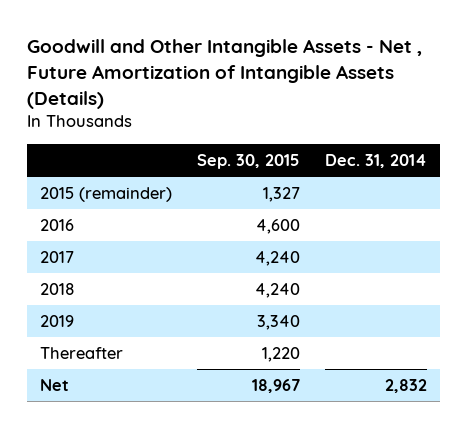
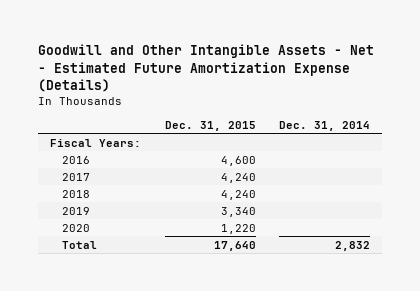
- Goodwill and Other Intangible Assets - Net , Future Amortization of Intangible Assets (Details)
+ Goodwill and Other Intangible Assets - Net - Estimated Future Amortization Expense (Details)
- | Sep. 30, 2015 | Dec. 31, 2014
+ | Dec. 31, 2015 | Dec. 31, 2014
- 2015 (remainder) | 1,327 |
+ Fiscal Years:
- Thereafter | 1,220 |
- Net | 18,967 | 2,832
+ 2020 | 1,220 |
+ Total | 17,640 | 2,832

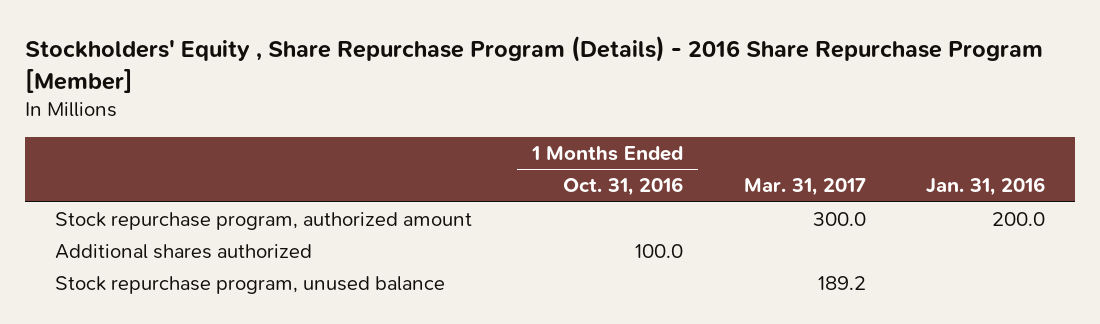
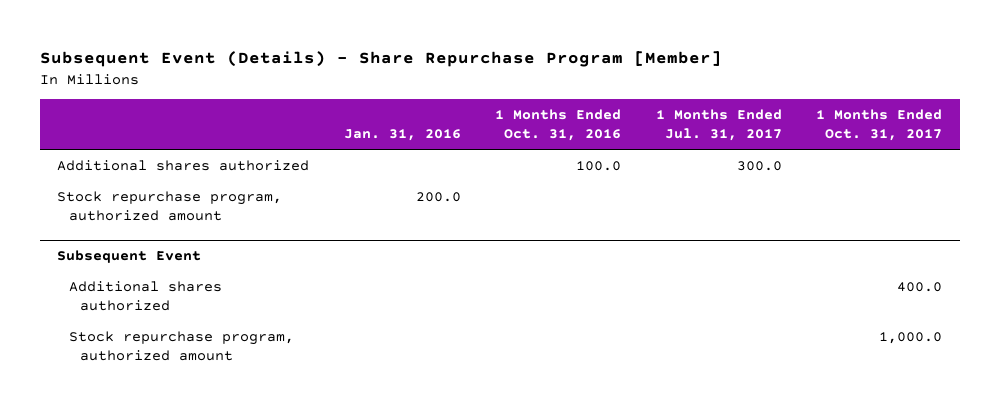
- Stockholders' Equity , Share Repurchase Program (Details) - 2016 Share Repurchase Program [Member]
+ Subsequent Event (Details) - Share Repurchase Program [Member]
- | 1 Months Ended Oct. 31, 2016 | Mar. 31, 2017 | Jan. 31, 2016
+ | Jan. 31, 2016 | 1 Months Ended Oct. 31, 2016 | 1 Months Ended Jul. 31, 2017 | 1 Months Ended Oct. 31, 2017
- Stock repurchase program, unused balance | | 189.2 |
moved down: Stock repurchase program, authorized amount | 200.0 | | |
+ Subsequent Event
+ Additional shares authorized | | | | 400.0
+ Stock repurchase program, authorized amount | | | | 1,000.0

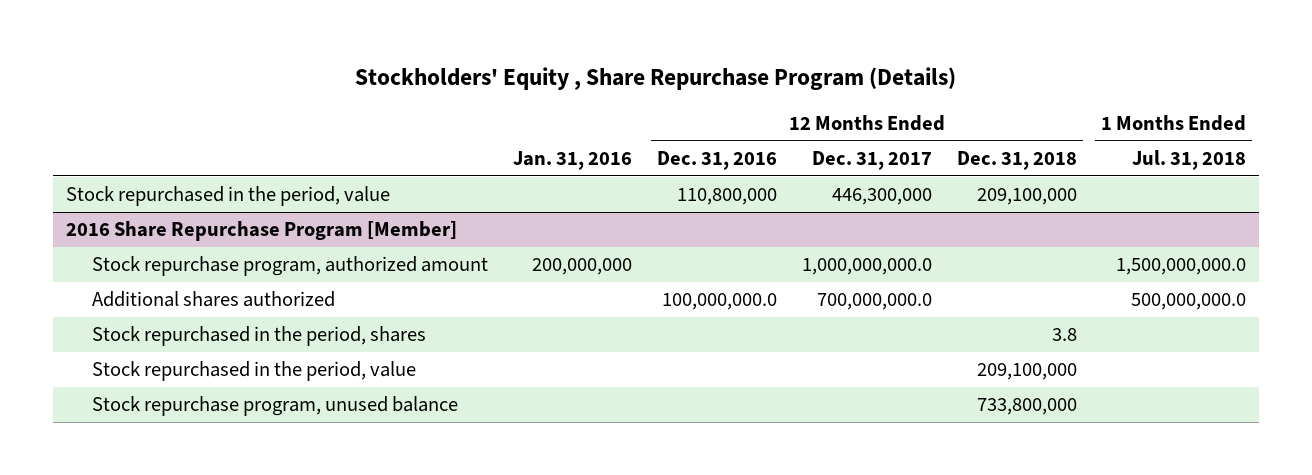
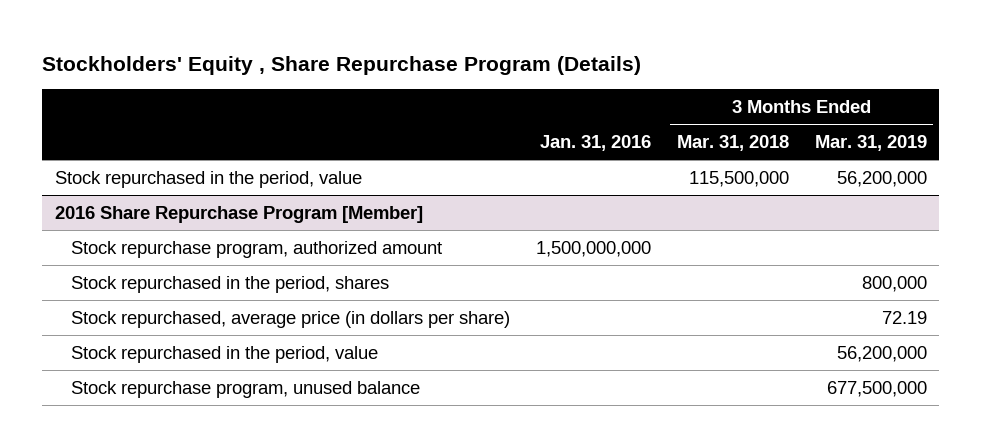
- | Jan. 31, 2016 | 12 Months Ended Dec. 31, 2016 | 12 Months Ended Dec. 31, 2017 | 12 Months Ended Dec. 31, 2018 | 1 Months Ended Jul. 31, 2018
+ | Jan. 31, 2016 | 3 Months Ended Mar. 31, 2018 | 3 Months Ended Mar. 31, 2019
@ 2016 Share Repurchase Program [Member]
- Stock repurchase program, authorized amount | 200,000,000 | | 1,000,000,000.0 | | 1,500,000,000.0
- Additional shares authorized | | 100,000,000.0 | 700,000,000.0 | | 500,000,000.0
+ Stock repurchase program, authorized amount | 1,500,000,000 | |
+ Stock repurchased, average price (in dollars per share) | | | 72.19

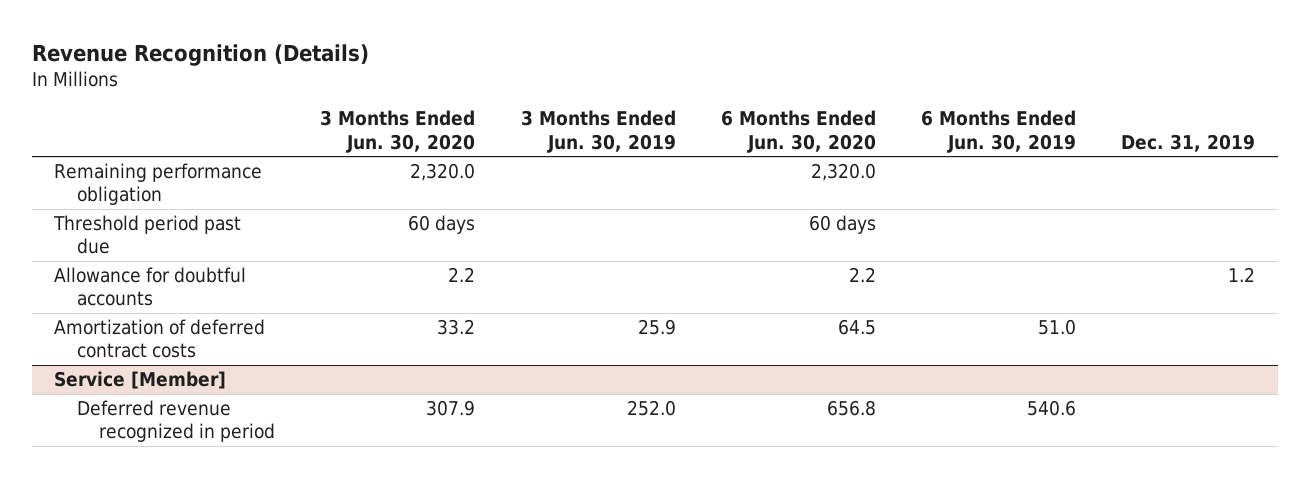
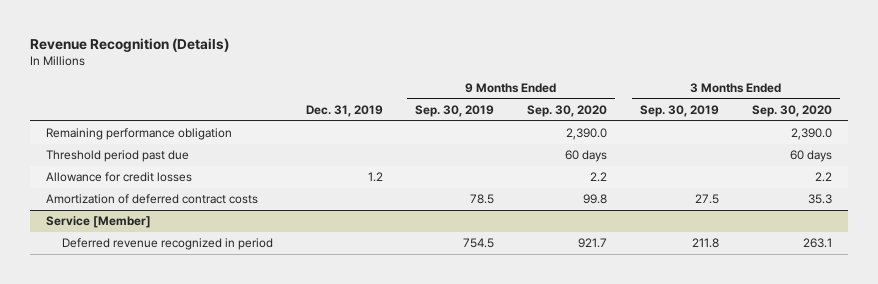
- | 3 Months Ended Jun. 30, 2020 | 3 Months Ended Jun. 30, 2019 | 6 Months Ended Jun. 30, 2020 | 6 Months Ended Jun. 30, 2019 | Dec. 31, 2019
+ | Dec. 31, 2019 | 9 Months Ended Sep. 30, 2019 | 9 Months Ended Sep. 30, 2020 | 3 Months Ended Sep. 30, 2019 | 3 Months Ended Sep. 30, 2020
- Allowance for doubtful accounts | 2.2 | | 2.2 | | 1.2
+ Allowance for credit losses | 1.2 | | 2.2 | | 2.2

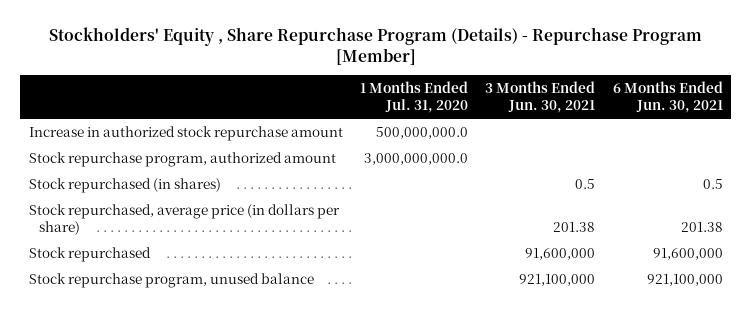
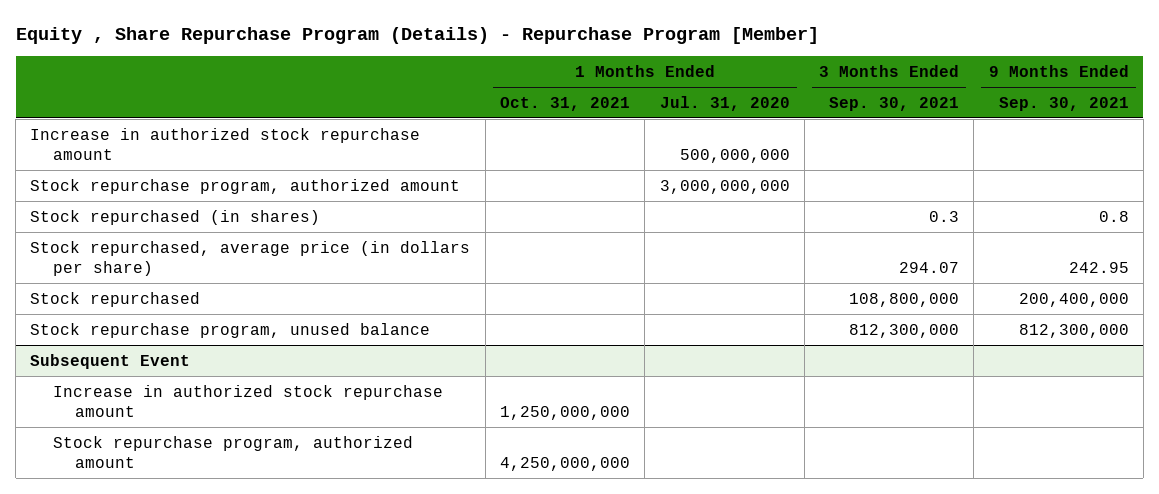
- Stockholders' Equity , Share Repurchase Program (Details) - Repurchase Program [Member]
+ Equity , Share Repurchase Program (Details) - Repurchase Program [Member]
- | 1 Months Ended Jul. 31, 2020 | 3 Months Ended Jun. 30, 2021 | 6 Months Ended Jun. 30, 2021
+ | 1 Months Ended Oct. 31, 2021 | 1 Months Ended Jul. 31, 2020 | 3 Months Ended Sep. 30, 2021 | 9 Months Ended Sep. 30, 2021
- Increase in authorized stock repurchase amount | 500,000,000.0 | |
- Stock repurchase program, authorized amount | 3,000,000,000.0 | |
+ Increase in authorized stock repurchase amount | | 500,000,000 | |
+ Stock repurchase program, authorized amount | | 3,000,000,000 | |
+ Subsequent Event
+ Increase in authorized stock repurchase amount | 1,250,000,000 | | |
+ Stock repurchase program, authorized amount | 4,250,000,000 | | |

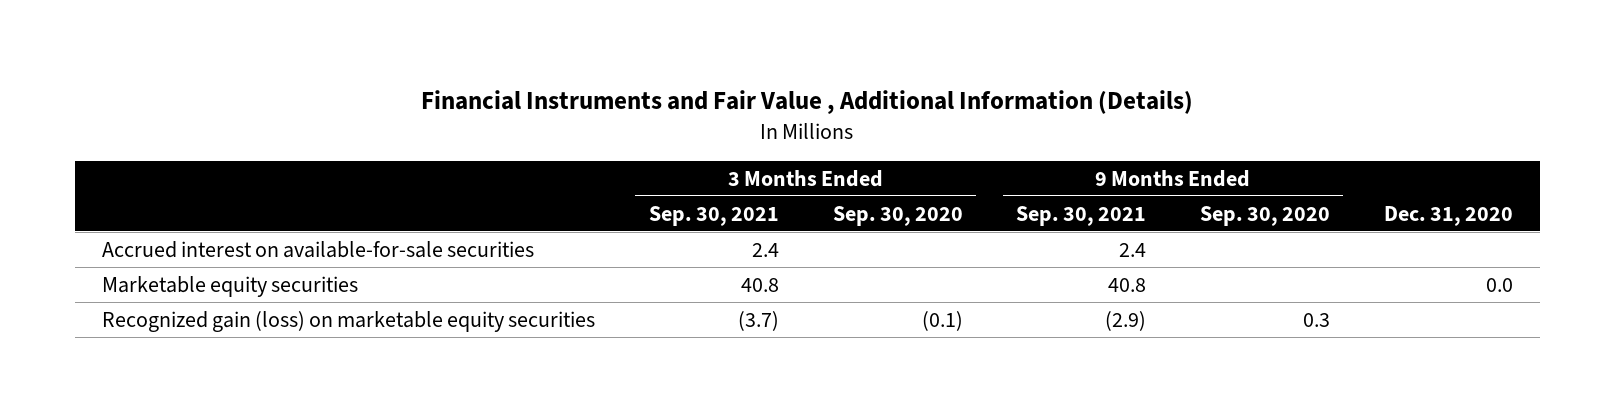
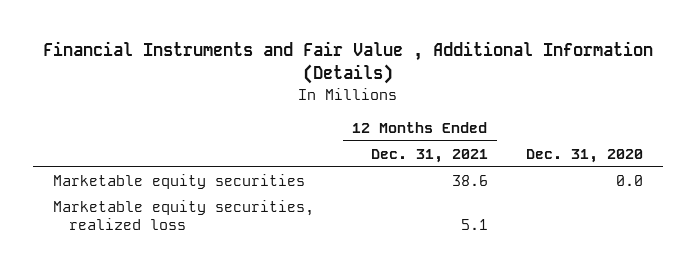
- | 3 Months Ended Sep. 30, 2021 | 3 Months Ended Sep. 30, 2020 | 9 Months Ended Sep. 30, 2021 | 9 Months Ended Sep. 30, 2020 | Dec. 31, 2020
+ | 12 Months Ended Dec. 31, 2021 | Dec. 31, 2020
- Accrued interest on available-for-sale securities | 2.4 | | 2.4 | |
- Recognized gain (loss) on marketable equity securities | (3.7) | (0.1) | (2.9) | 0.3 |
+ Marketable equity securities, realized loss | 5.1 |

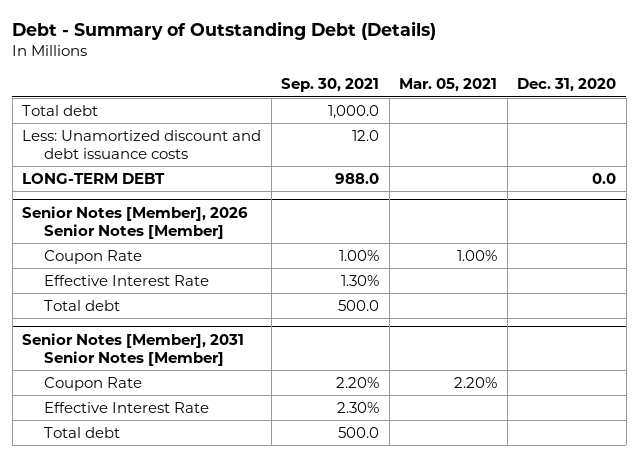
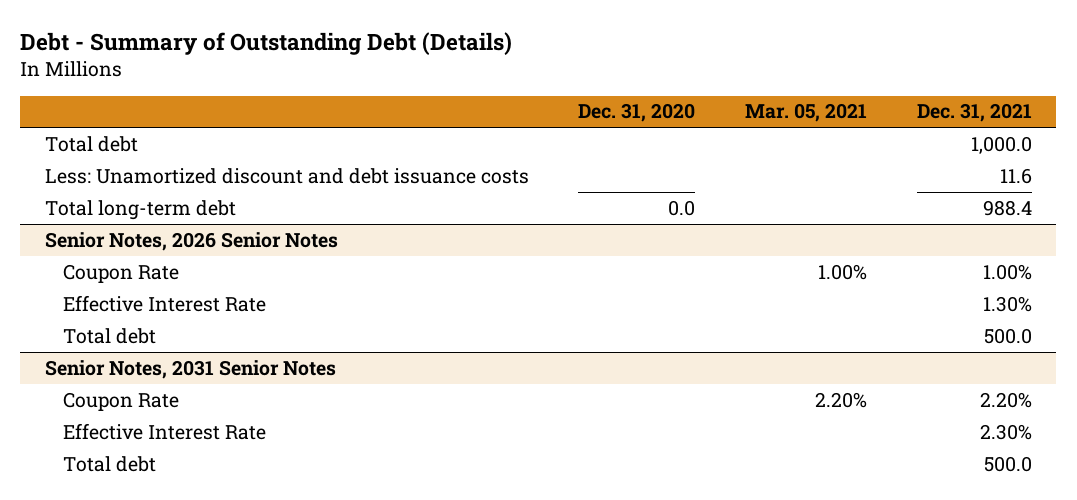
- | Sep. 30, 2021 | Mar. 05, 2021 | Dec. 31, 2020
+ | Dec. 31, 2020 | Mar. 05, 2021 | Dec. 31, 2021
- LONG-TERM DEBT | 988.0 | | 0.0
- Senior Notes [Member], 2026 Senior Notes [Member]
+ Total long-term debt | 0.0 | | 988.4
+ Senior Notes, 2026 Senior Notes
- Senior Notes [Member], 2031 Senior Notes [Member]
+ Senior Notes, 2031 Senior Notes

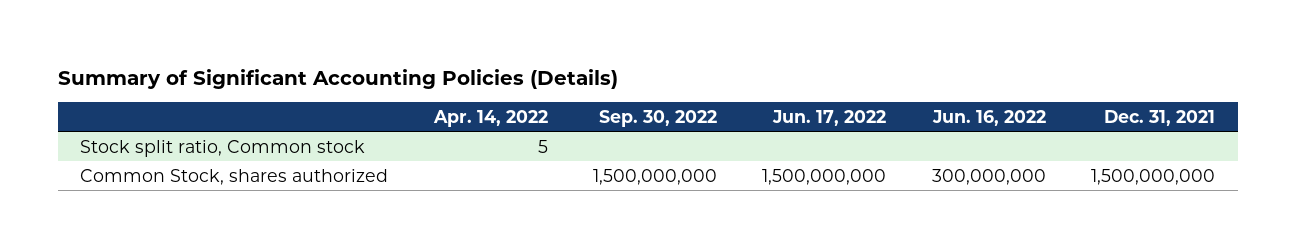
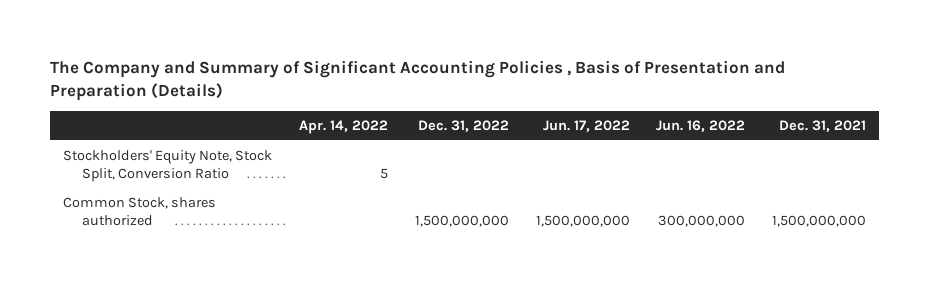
- Summary of Significant Accounting Policies (Details)
+ The Company and Summary of Significant Accounting Policies , Basis of Presentation and Preparation (Details)
- | Apr. 14, 2022 | Sep. 30, 2022 | Jun. 17, 2022 | Jun. 16, 2022 | Dec. 31, 2021
+ | Apr. 14, 2022 | Dec. 31, 2022 | Jun. 17, 2022 | Jun. 16, 2022 | Dec. 31, 2021
- Stock split ratio, Common stock | 5 | | | |
+ Stockholders' Equity Note, Stock Split, Conversion Ratio | 5 | | | |

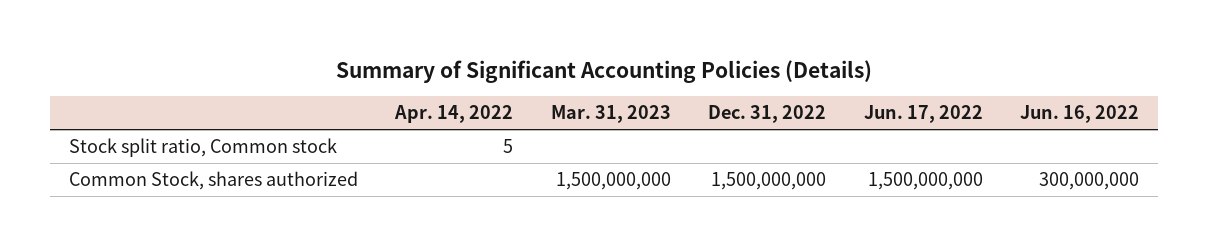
- The Company and Summary of Significant Accounting Policies , Basis of Presentation and Preparation (Details)
+ Summary of Significant Accounting Policies (Details)
- | Apr. 14, 2022 | Dec. 31, 2022 | Jun. 17, 2022 | Jun. 16, 2022 | Dec. 31, 2021
+ | Apr. 14, 2022 | Mar. 31, 2023 | Dec. 31, 2022 | Jun. 17, 2022 | Jun. 16, 2022
- Stockholders' Equity Note, Stock Split, Conversion Ratio | 5 | | | |
+ Stock split ratio, Common stock | 5 | | | |

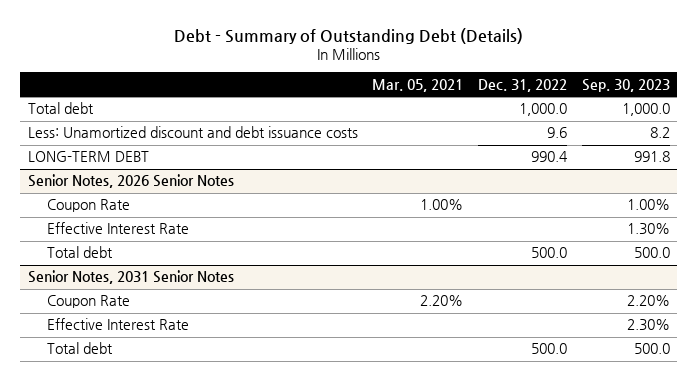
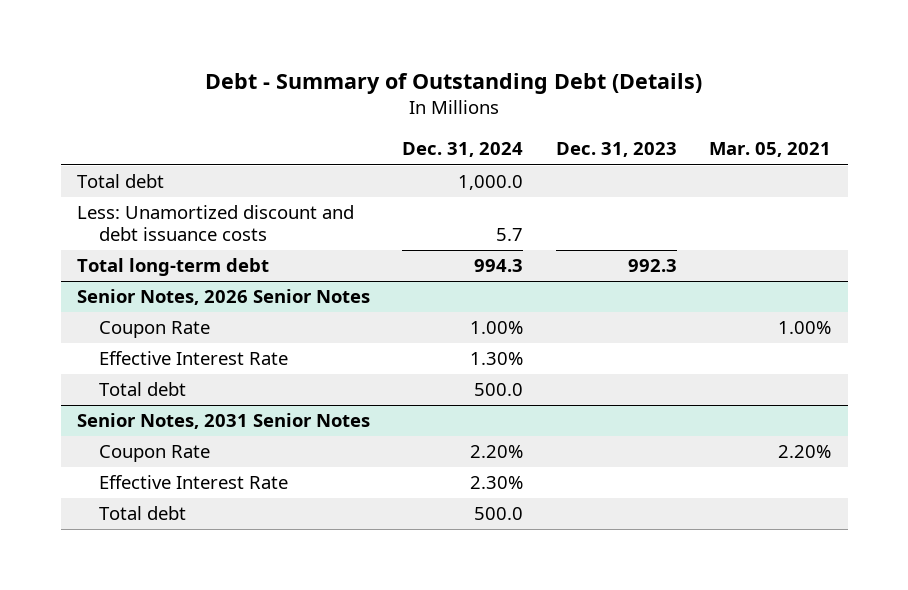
- | Mar. 05, 2021 | Dec. 31, 2022 | Sep. 30, 2023
+ | Dec. 31, 2024 | Dec. 31, 2023 | Mar. 05, 2021
- LONG-TERM DEBT | | 990.4 | 991.8
+ Total long-term debt | 994.3 | 992.3 |

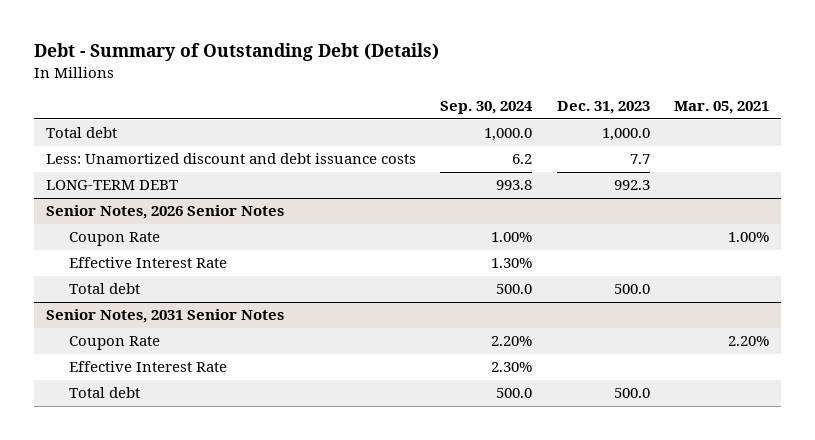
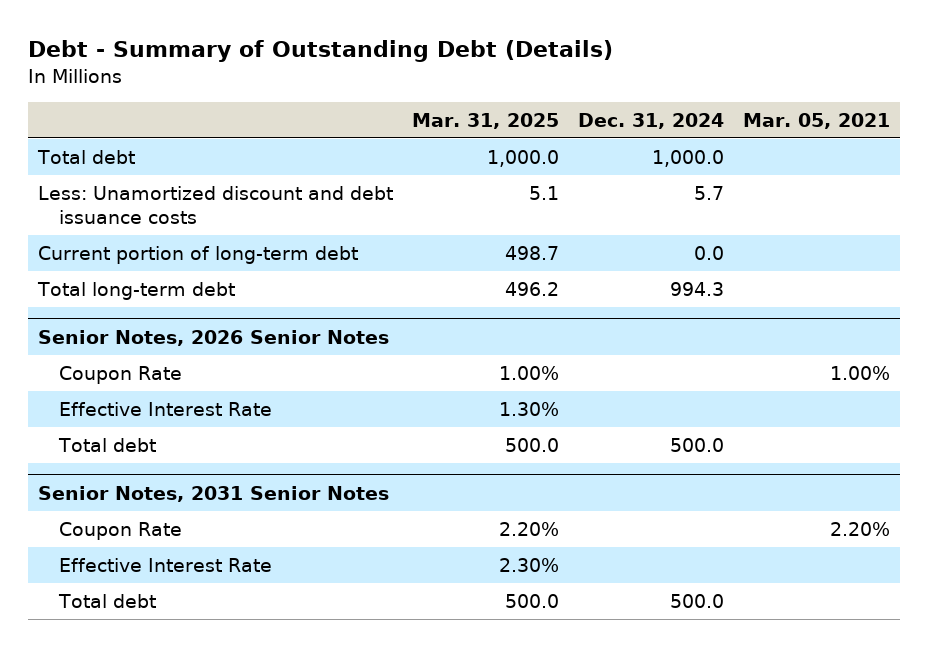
- | Sep. 30, 2024 | Dec. 31, 2023 | Mar. 05, 2021
+ | Mar. 31, 2025 | Dec. 31, 2024 | Mar. 05, 2021
- LONG-TERM DEBT | 993.8 | 992.3 |
+ Current portion of long-term debt | 498.7 | 0.0 |
+ Total long-term debt | 496.2 | 994.3 |

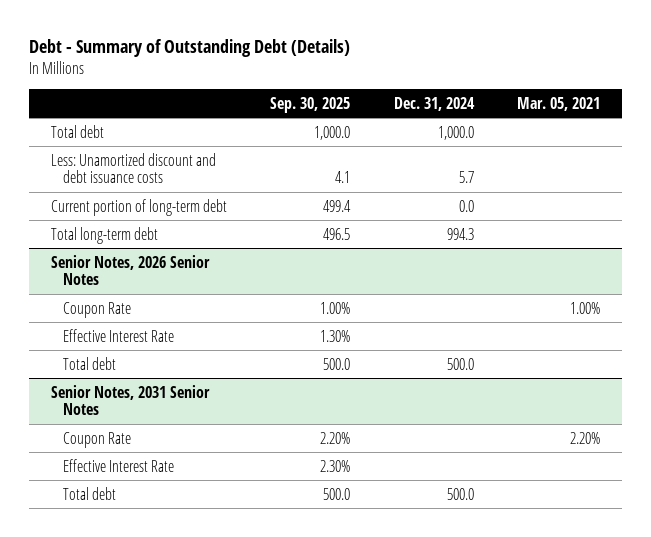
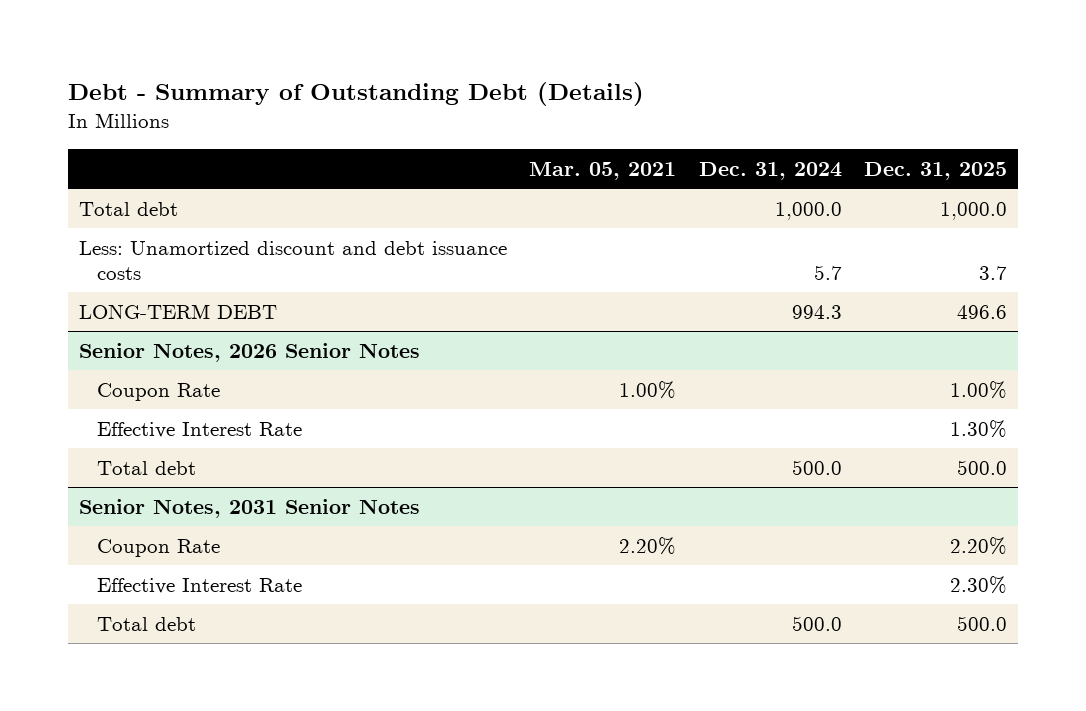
- | Sep. 30, 2025 | Dec. 31, 2024 | Mar. 05, 2021
+ | Mar. 05, 2021 | Dec. 31, 2024 | Dec. 31, 2025
- Current portion of long-term debt | 499.4 | 0.0 |
- Total long-term debt | 496.5 | 994.3 |
+ LONG-TERM DEBT | | 994.3 | 496.6

